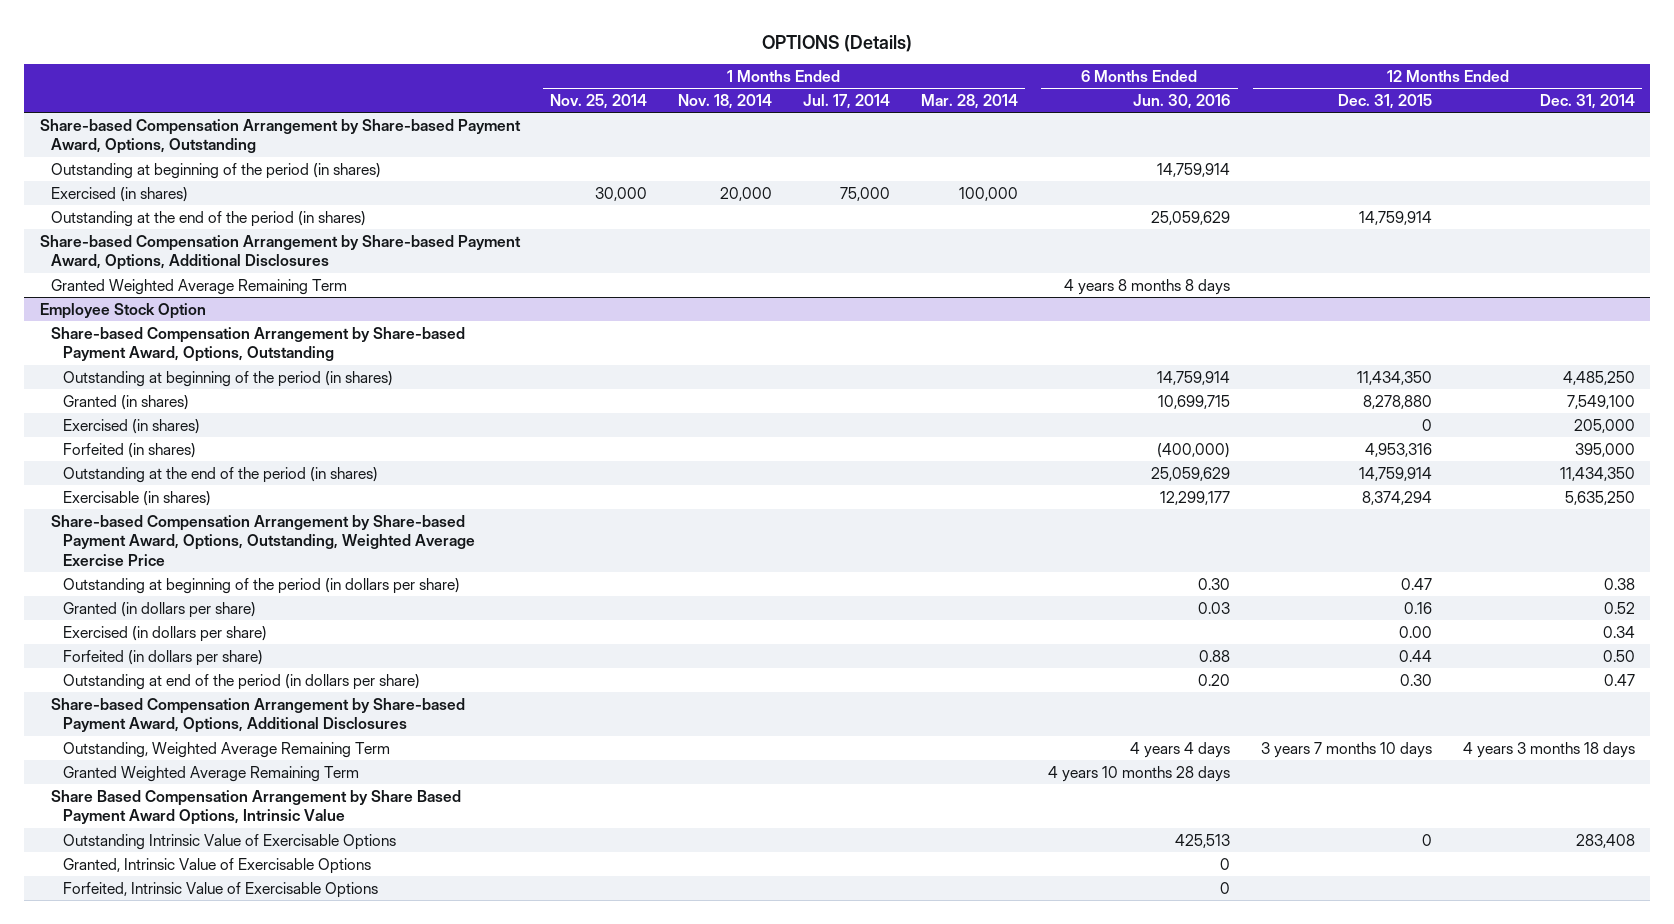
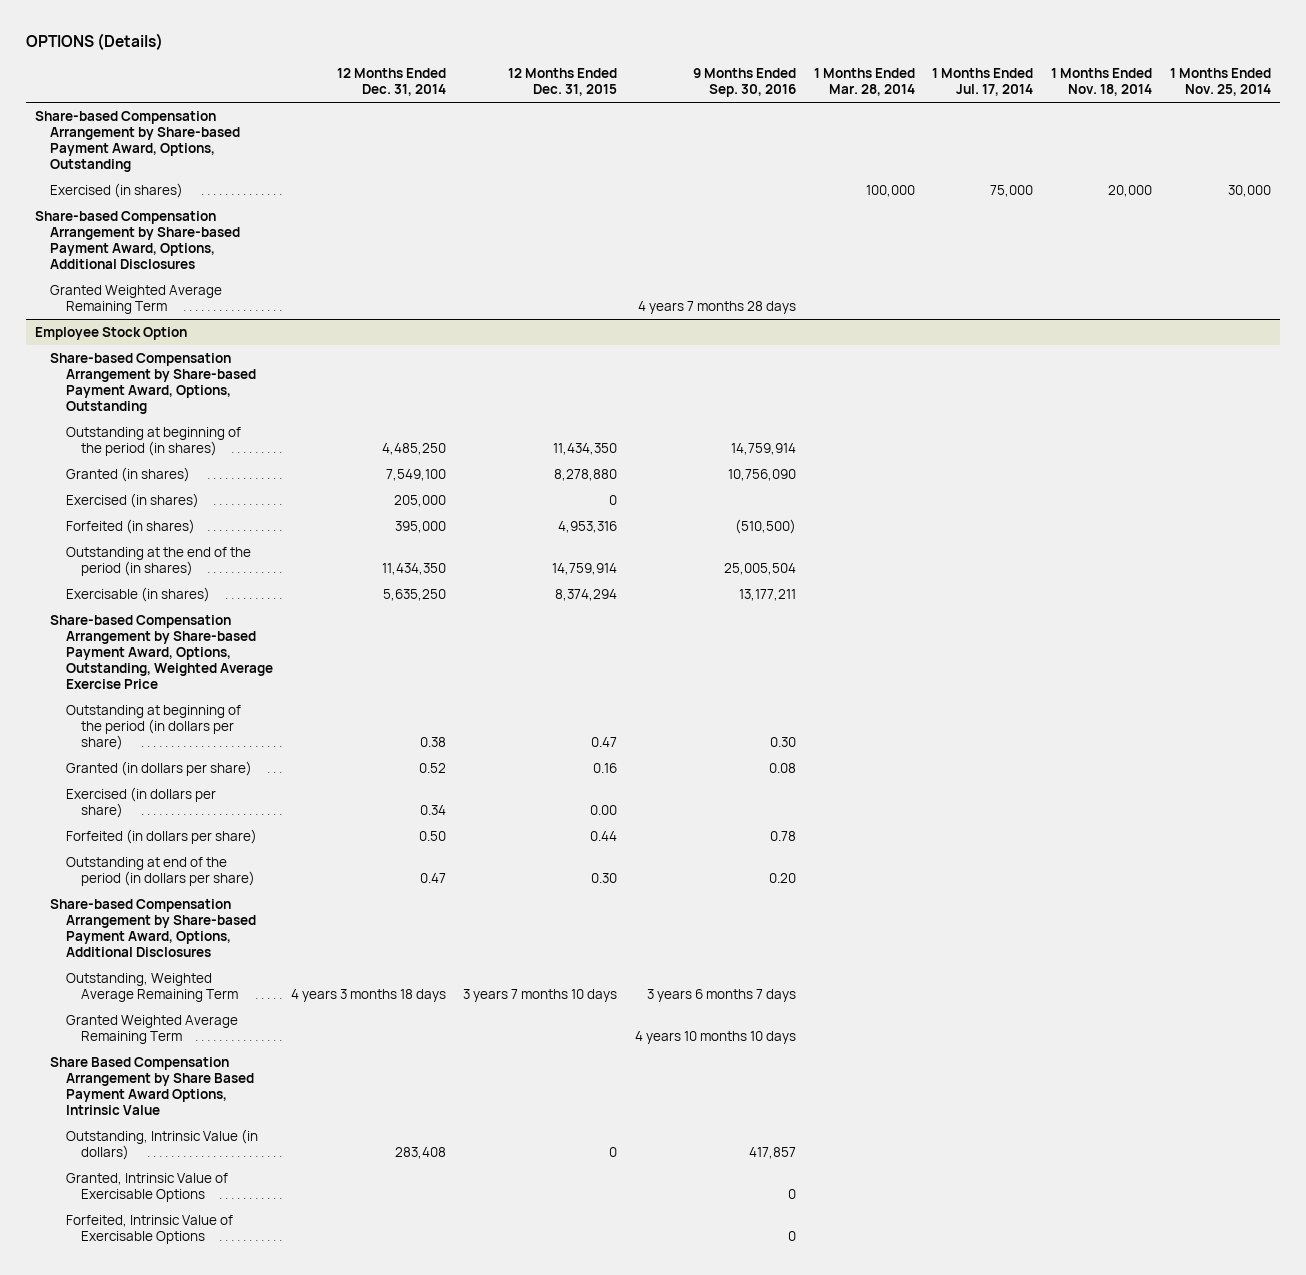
- | 1 Months Ended Nov. 25, 2014 | 1 Months Ended Nov. 18, 2014 | 1 Months Ended Jul. 17, 2014 | 1 Months Ended Mar. 28, 2014 | 6 Months Ended Jun. 30, 2016 | 12 Months Ended Dec. 31, 2015 | 12 Months Ended Dec. 31, 2014
+ | 12 Months Ended Dec. 31, 2014 | 12 Months Ended Dec. 31, 2015 | 9 Months Ended Sep. 30, 2016 | 1 Months Ended Mar. 28, 2014 | 1 Months Ended Jul. 17, 2014 | 1 Months Ended Nov. 18, 2014 | 1 Months Ended Nov. 25, 2014
- Outstanding at beginning of the period (in shares) | | | | | 14,759,914 | |
- Outstanding at the end of the period (in shares) | | | | | 25,059,629 | 14,759,914 |
@ Employee Stock Option
- Outstanding Intrinsic Value of Exercisable Options | | | | | 425,513 | 0 | 283,408
+ Outstanding, Intrinsic Value (in dollars) | 283,408 | 0 | 417,857 | | | |

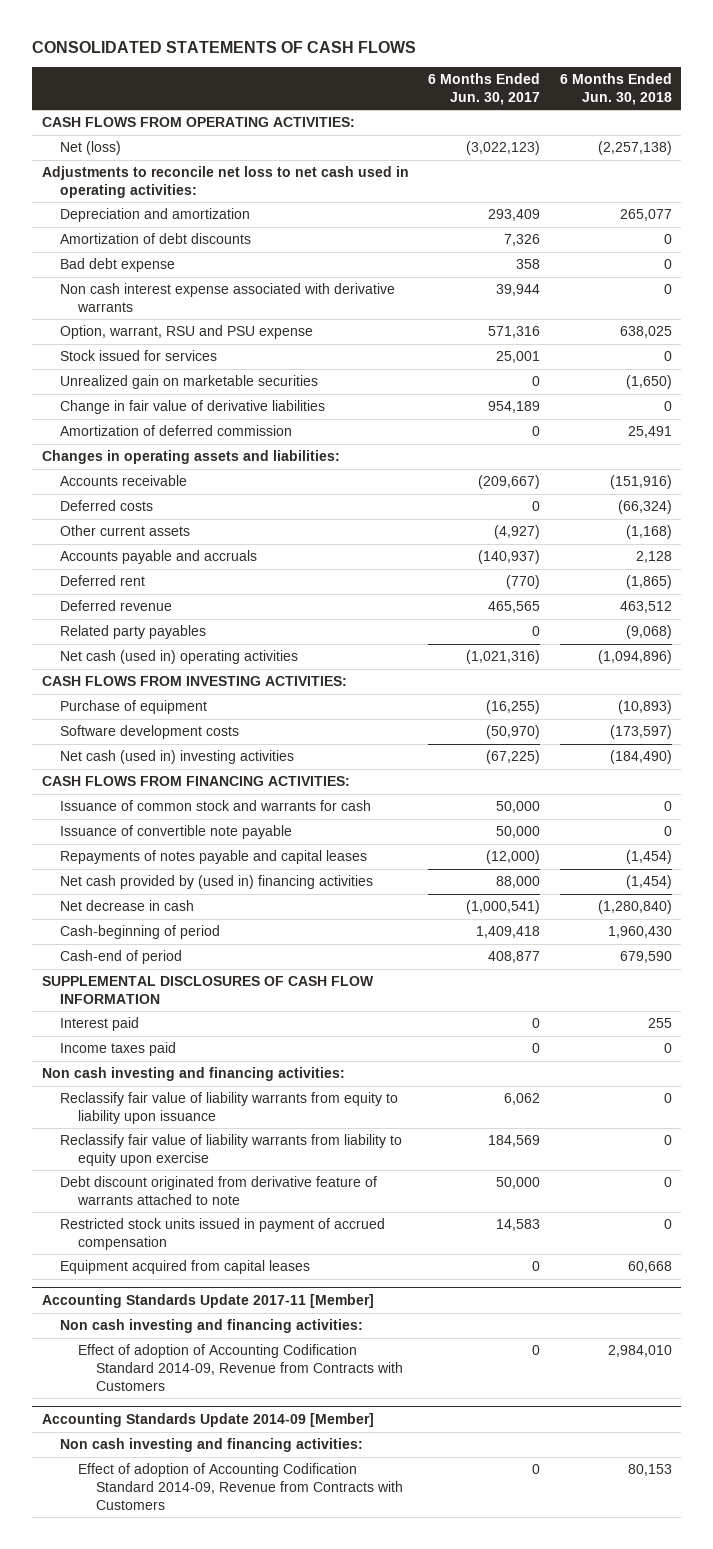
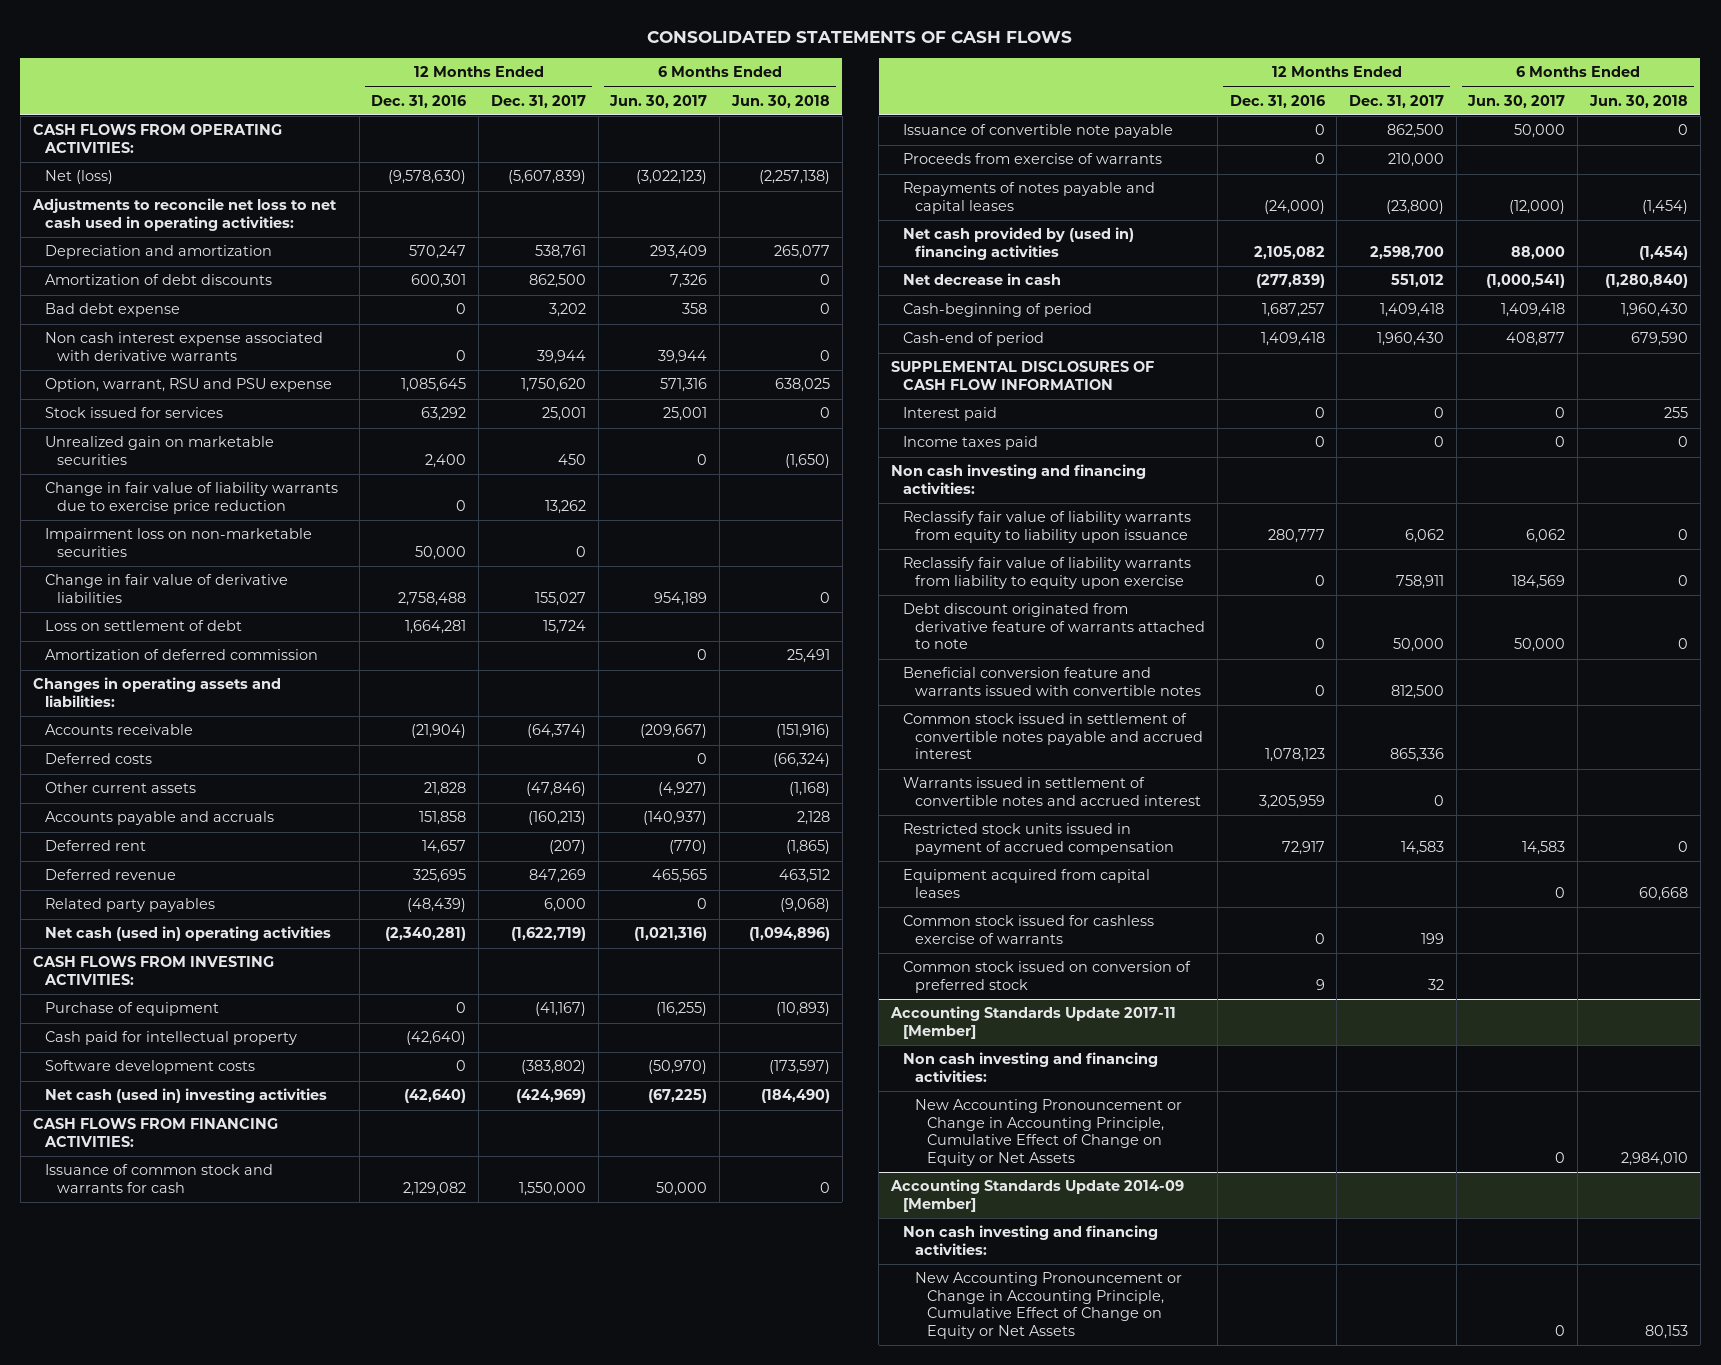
- | 6 Months Ended Jun. 30, 2017 | 6 Months Ended Jun. 30, 2018
+ | 12 Months Ended Dec. 31, 2016 | 12 Months Ended Dec. 31, 2017 | 6 Months Ended Jun. 30, 2017 | 6 Months Ended Jun. 30, 2018
+ Change in fair value of liability warrants due to exercise price reduction | 0 | 13,262 | |
+ Impairment loss on non-marketable securities | 50,000 | 0 | |
+ Loss on settlement of debt | 1,664,281 | 15,724 | |
+ Cash paid for intellectual property | (42,640) | | |
+ Proceeds from exercise of warrants | 0 | 210,000 | |
+ Beneficial conversion feature and warrants issued with convertible notes | 0 | 812,500 | |
+ Common stock issued in settlement of convertible notes payable and accrued interest | 1,078,123 | 865,336 | |
+ Warrants issued in settlement of convertible notes and accrued interest | 3,205,959 | 0 | |
+ Common stock issued for cashless exercise of warrants | 0 | 199 | |
+ Common stock issued on conversion of preferred stock | 9 | 32 | |
@ Accounting Standards Update 2017-11 [Member]
- Effect of adoption of Accounting Codification Standard 2014-09, Revenue from Contracts with Customers | 0 | 2,984,010
+ New Accounting Pronouncement or Change in Accounting Principle, Cumulative Effect of Change on Equity or Net Assets | | | 0 | 2,984,010
@ Accounting Standards Update 2014-09 [Member]
- Effect of adoption of Accounting Codification Standard 2014-09, Revenue from Contracts with Customers | 0 | 80,153
+ New Accounting Pronouncement or Change in Accounting Principle, Cumulative Effect of Change on Equity or Net Assets | | | 0 | 80,153

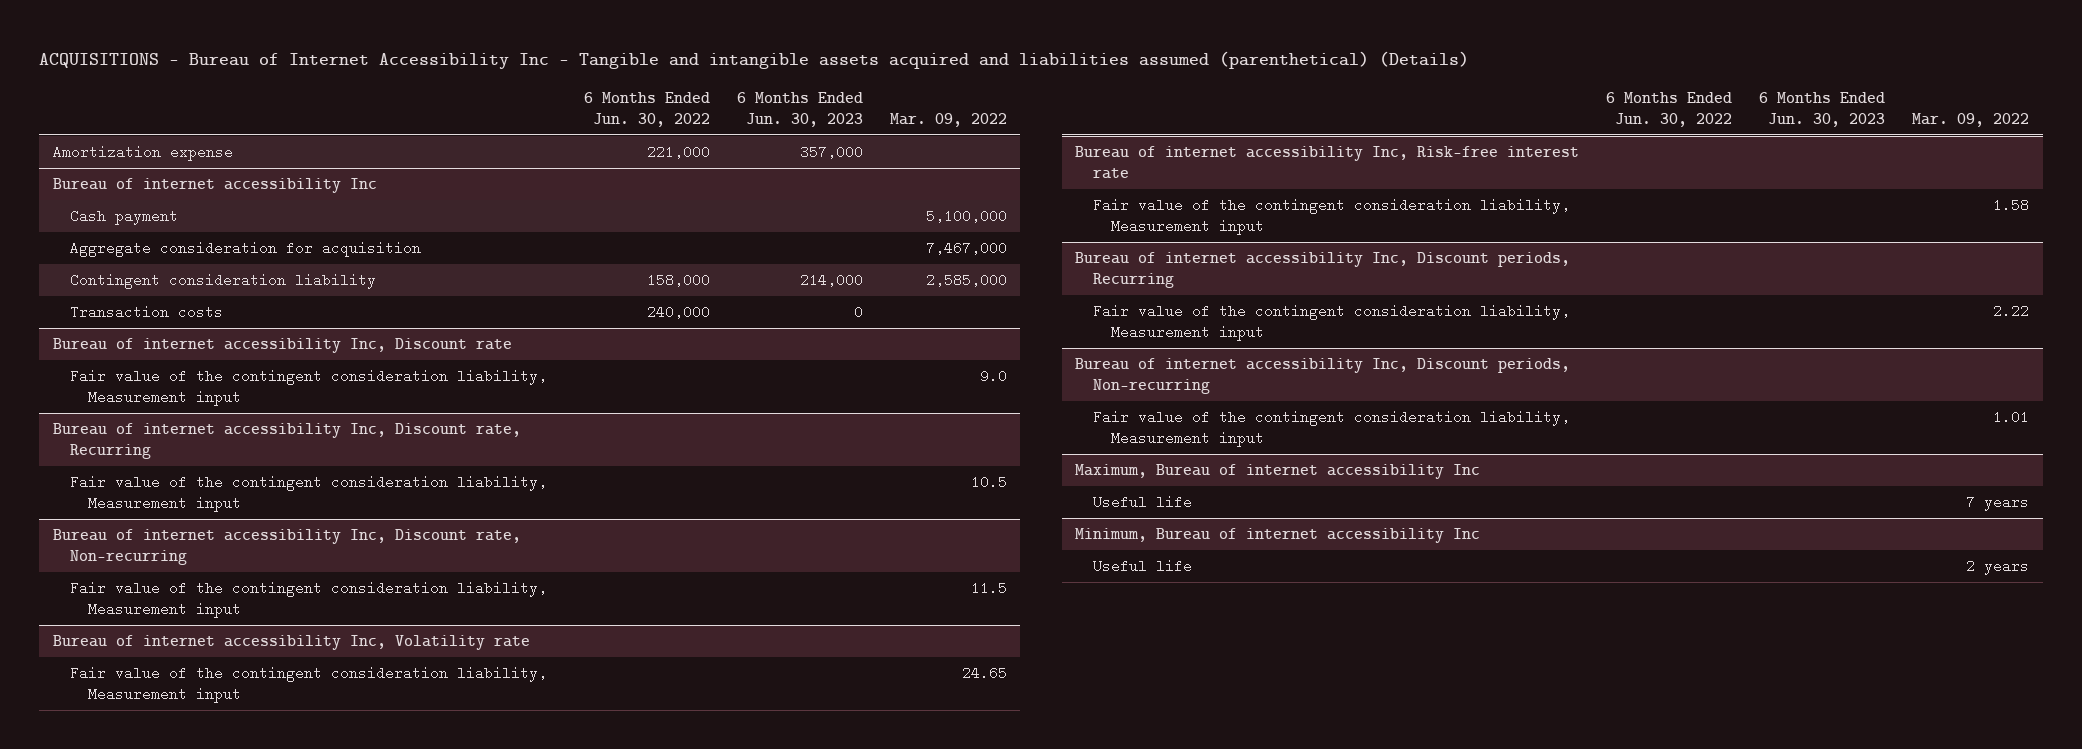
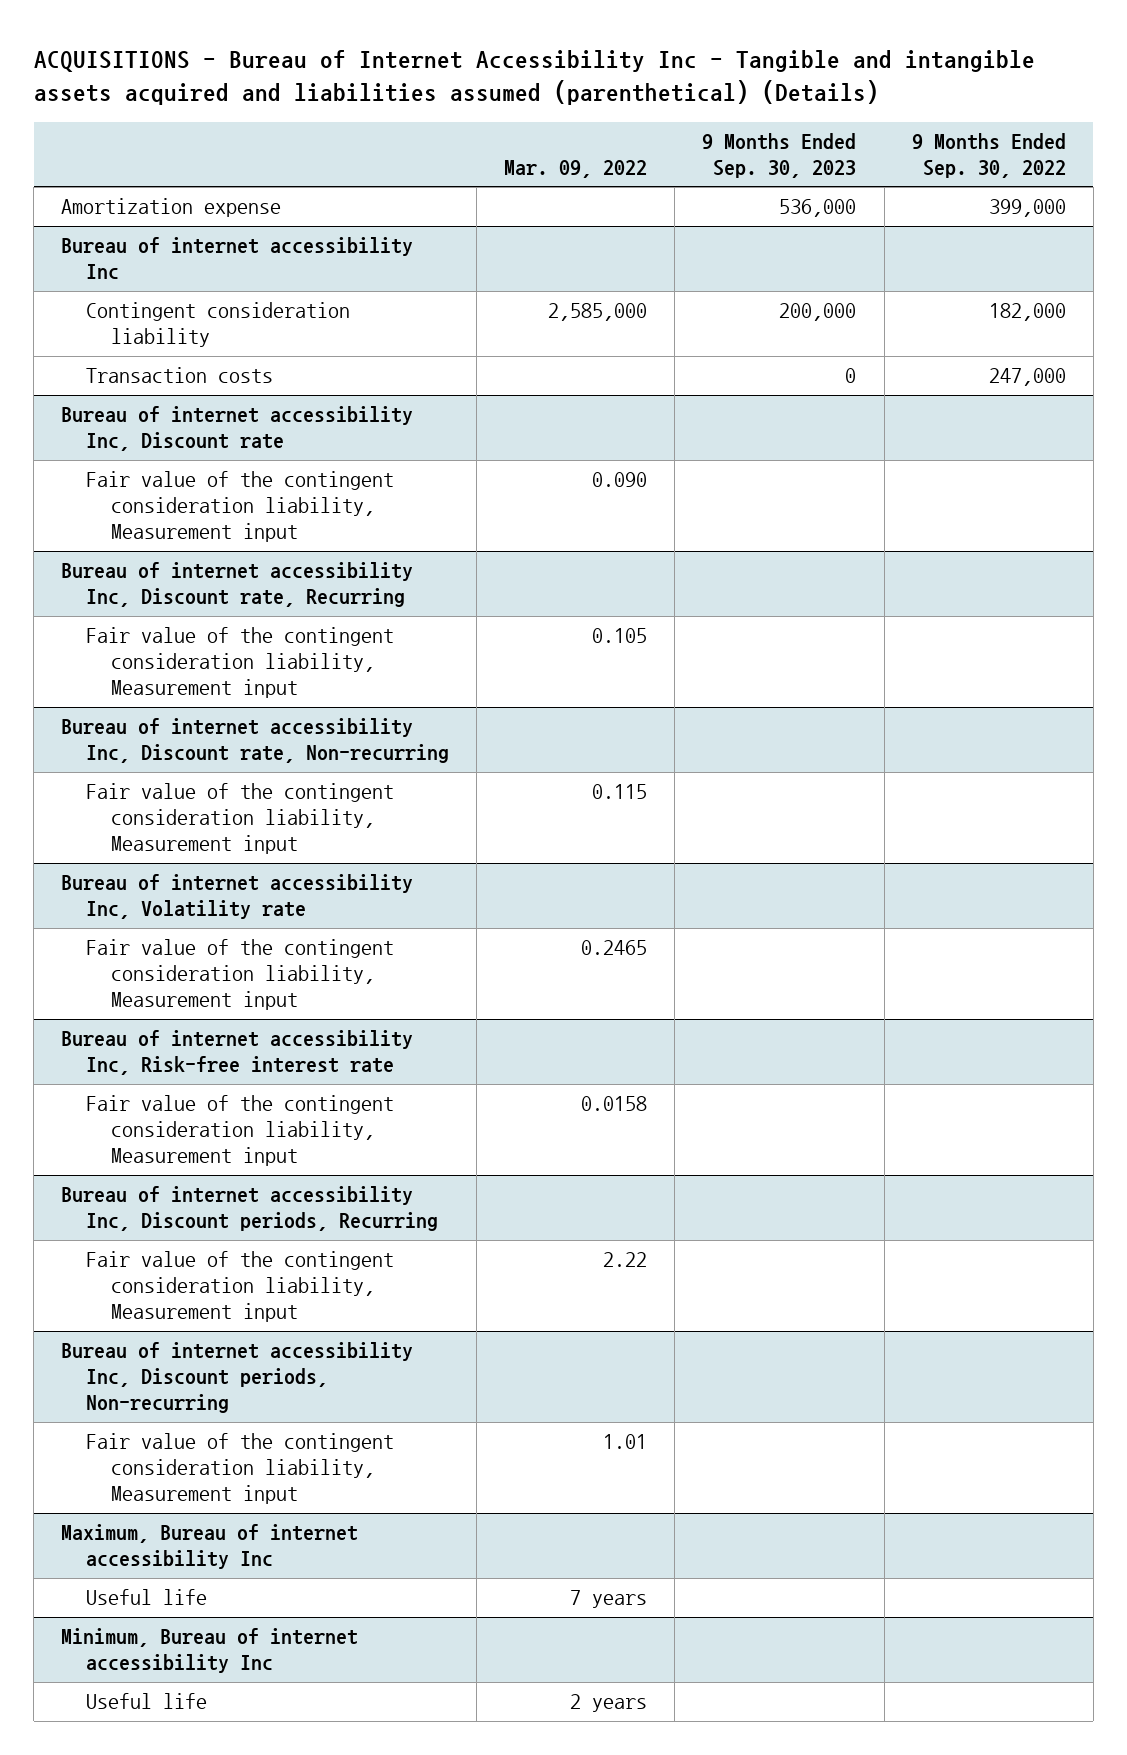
- | 6 Months Ended Jun. 30, 2022 | 6 Months Ended Jun. 30, 2023 | Mar. 09, 2022
+ | Mar. 09, 2022 | 9 Months Ended Sep. 30, 2023 | 9 Months Ended Sep. 30, 2022
@ Bureau of internet accessibility Inc
- Cash payment | | | 5,100,000
- Aggregate consideration for acquisition | | | 7,467,000
@ Bureau of internet accessibility Inc, Discount rate
- Fair value of the contingent consideration liability, Measurement input | | | 9.0
+ Fair value of the contingent consideration liability, Measurement input | 0.090 | |
@ Bureau of internet accessibility Inc, Discount rate, Recurring
- Fair value of the contingent consideration liability, Measurement input | | | 10.5
+ Fair value of the contingent consideration liability, Measurement input | 0.105 | |
@ Bureau of internet accessibility Inc, Discount rate, Non-recurring
- Fair value of the contingent consideration liability, Measurement input | | | 11.5
+ Fair value of the contingent consideration liability, Measurement input | 0.115 | |
@ Bureau of internet accessibility Inc, Volatility rate
- Fair value of the contingent consideration liability, Measurement input | | | 24.65
+ Fair value of the contingent consideration liability, Measurement input | 0.2465 | |
@ Bureau of internet accessibility Inc, Risk-free interest rate
- Fair value of the contingent consideration liability, Measurement input | | | 1.58
+ Fair value of the contingent consideration liability, Measurement input | 0.0158 | |

